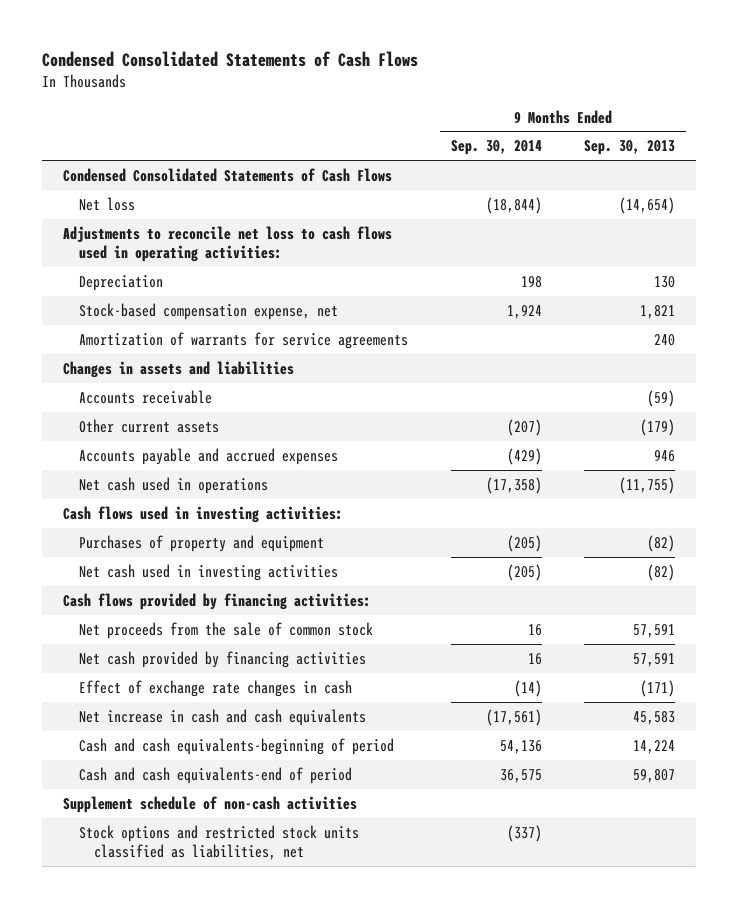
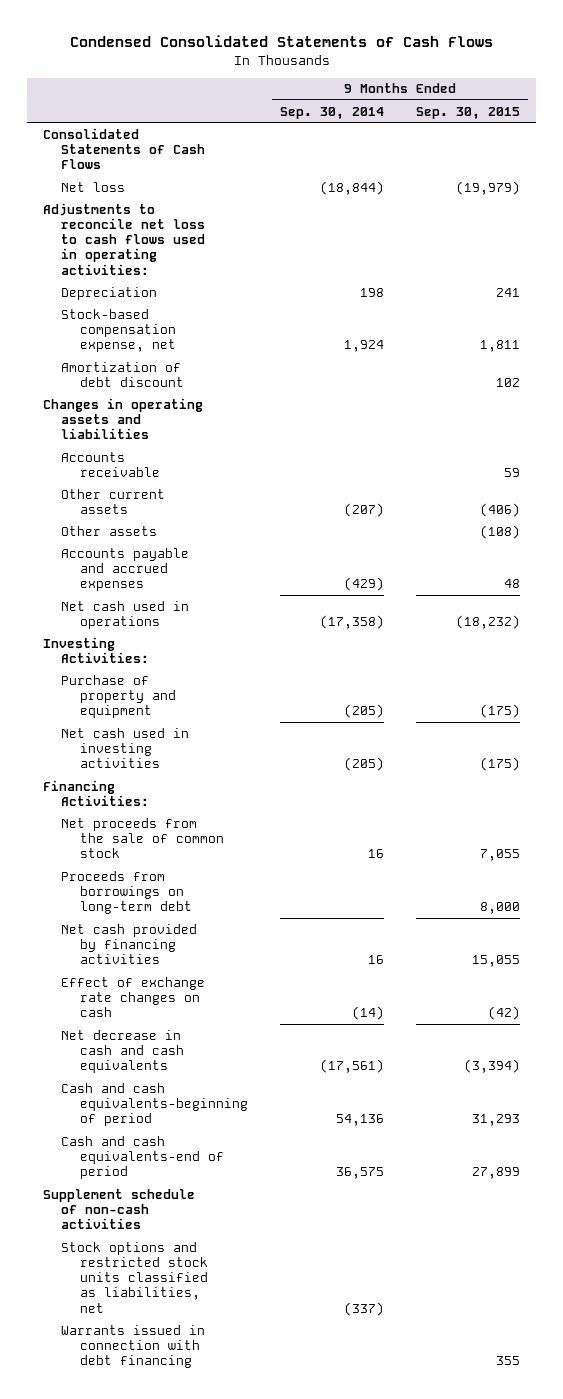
- | 9 Months Ended Sep. 30, 2014 | 9 Months Ended Sep. 30, 2013
+ | 9 Months Ended Sep. 30, 2014 | 9 Months Ended Sep. 30, 2015
- Condensed Consolidated Statements of Cash Flows
+ Consolidated Statements of Cash Flows
- Amortization of warrants for service agreements | | 240
- Changes in assets and liabilities
+ Amortization of debt discount | | 102
+ Changes in operating assets and liabilities
+ Other assets | | (108)
- Cash flows used in investing activities:
- Purchases of property and equipment | (205) | (82)
+ Investing Activities:
+ Purchase of property and equipment | (205) | (175)
- Cash flows provided by financing activities:
+ Financing Activities:
+ Proceeds from borrowings on long-term debt | | 8,000
- Effect of exchange rate changes in cash | (14) | (171)
- Net increase in cash and cash equivalents | (17,561) | 45,583
+ Effect of exchange rate changes on cash | (14) | (42)
+ Net decrease in cash and cash equivalents | (17,561) | (3,394)
+ Warrants issued in connection with debt financing | | 355

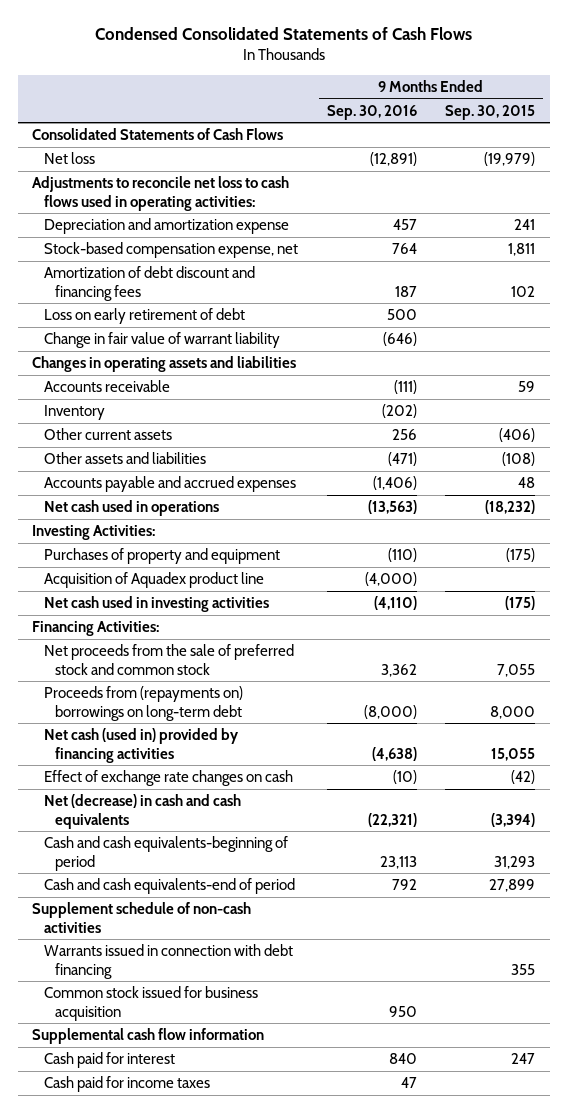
- | 9 Months Ended Sep. 30, 2014 | 9 Months Ended Sep. 30, 2015
+ | 9 Months Ended Sep. 30, 2016 | 9 Months Ended Sep. 30, 2015
- Depreciation | 198 | 241
+ Depreciation and amortization expense | 457 | 241
- Amortization of debt discount | | 102
+ Amortization of debt discount and financing fees | 187 | 102
+ Loss on early retirement of debt | 500 |
+ Change in fair value of warrant liability | (646) |
+ Inventory | (202) |
- Other assets | | (108)
+ Other assets and liabilities | (471) | (108)
- Purchase of property and equipment | (205) | (175)
+ Purchases of property and equipment | (110) | (175)
+ Acquisition of Aquadex product line | (4,000) |
- Net proceeds from the sale of common stock | 16 | 7,055
- Proceeds from borrowings on long-term debt | | 8,000
- Net cash provided by financing activities | 16 | 15,055
+ Net proceeds from the sale of preferred stock and common stock | 3,362 | 7,055
+ Proceeds from (repayments on) borrowings on long-term debt | (8,000) | 8,000
+ Net cash (used in) provided by financing activities | (4,638) | 15,055
- Net decrease in cash and cash equivalents | (17,561) | (3,394)
+ Net (decrease) in cash and cash equivalents | (22,321) | (3,394)
- Stock options and restricted stock units classified as liabilities, net | (337) |
+ Common stock issued for business acquisition | 950 |
+ Supplemental cash flow information
+ Cash paid for interest | 840 | 247
+ Cash paid for income taxes | 47 |

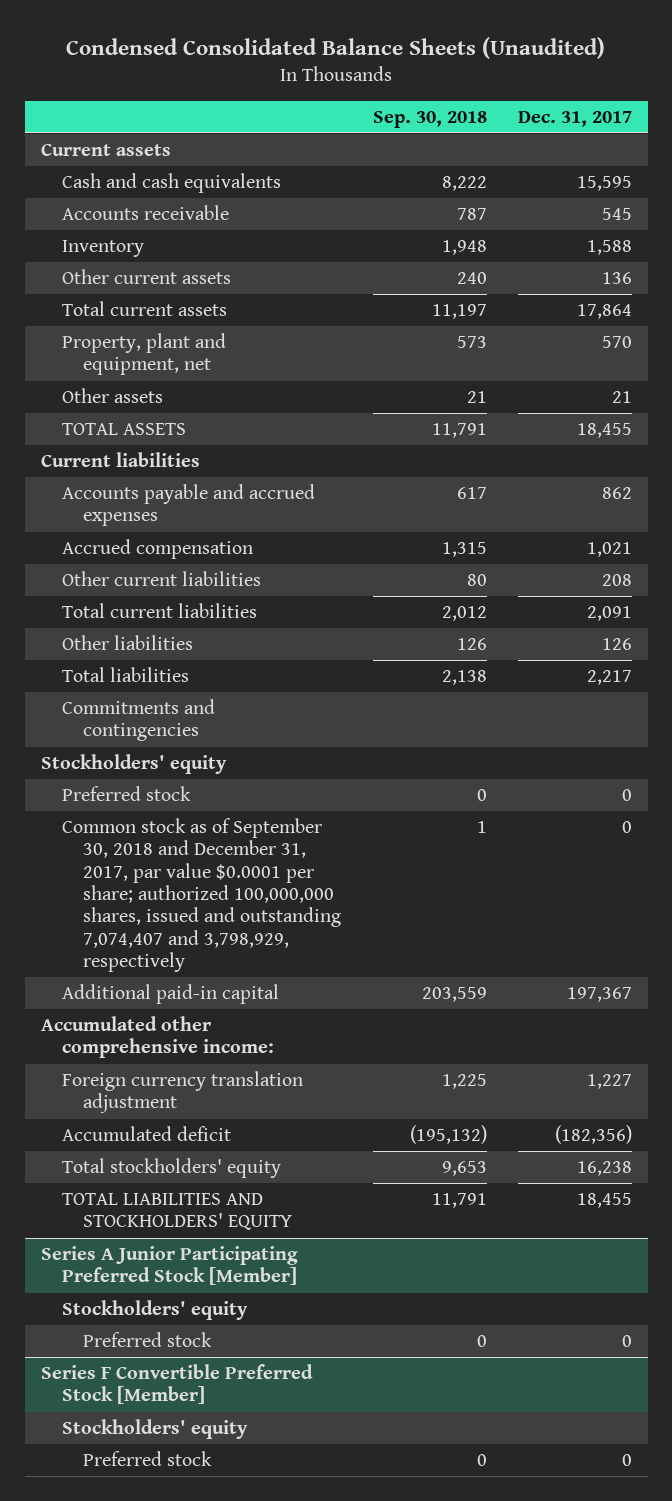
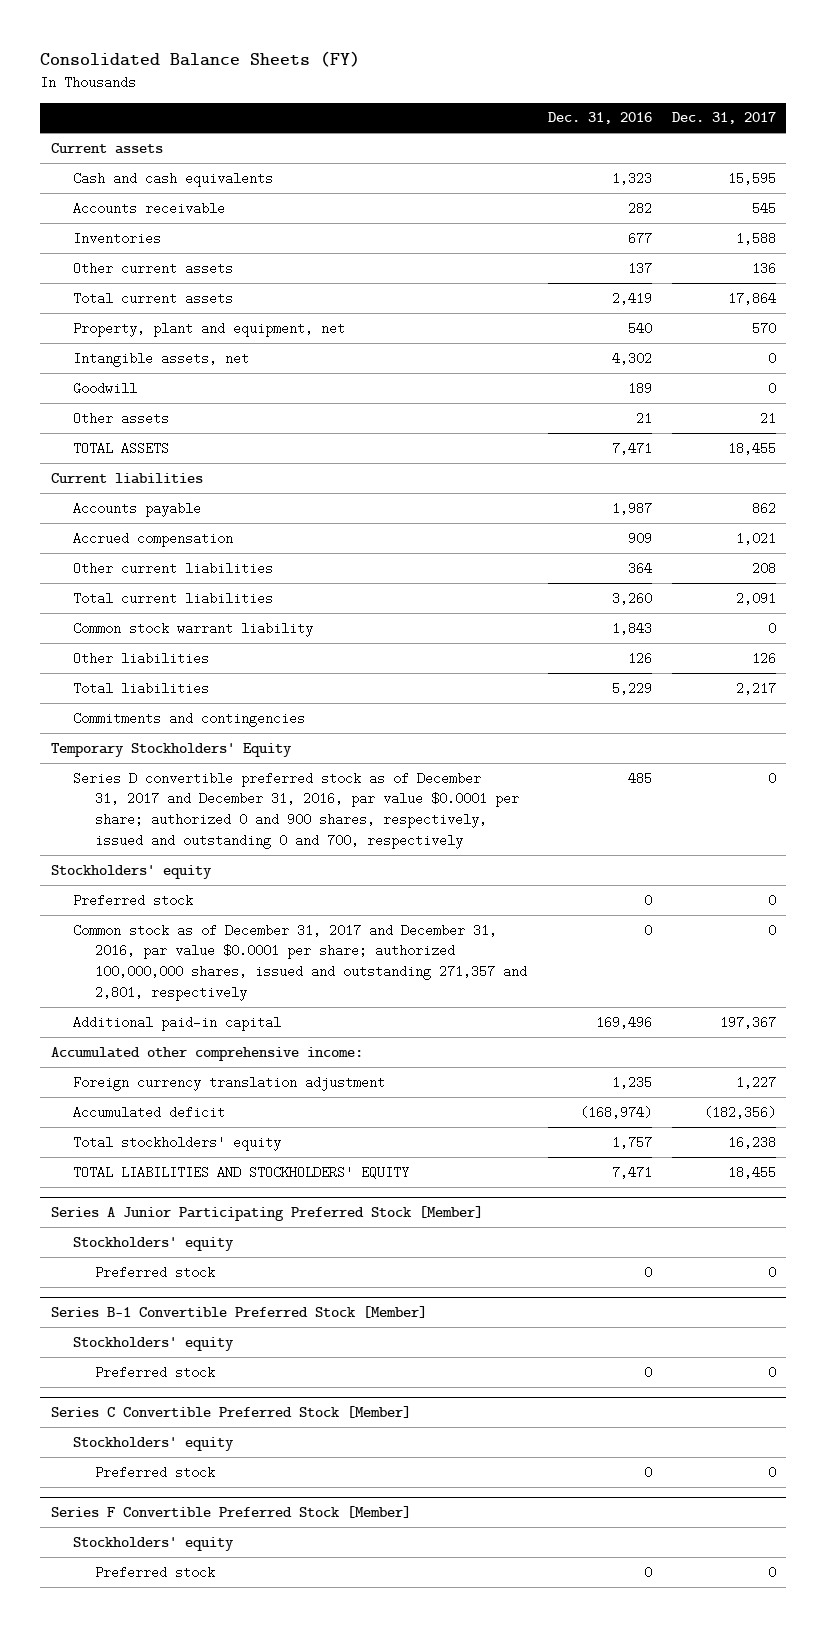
- Condensed Consolidated Balance Sheets (Unaudited)
+ Consolidated Balance Sheets (FY)
- | Sep. 30, 2018 | Dec. 31, 2017
+ | Dec. 31, 2016 | Dec. 31, 2017
- Inventory | 1,948 | 1,588
+ Inventories | 677 | 1,588
+ Intangible assets, net | 4,302 | 0
+ Goodwill | 189 | 0
- Accounts payable and accrued expenses | 617 | 862
+ Accounts payable | 1,987 | 862
+ Common stock warrant liability | 1,843 | 0
+ Temporary Stockholders' Equity
+ Series D convertible preferred stock as of December 31, 2017 and December 31, 2016, par value $0.0001 per share; authorized 0 and 900 shares, respectively, issued and outstanding 0 and 700, respectively | 485 | 0
- Common stock as of September 30, 2018 and December 31, 2017, par value $0.0001 per share; authorized 100,000,000 shares, issued and outstanding 7,074,407 and 3,798,929, respectively | 1 | 0
+ Common stock as of December 31, 2017 and December 31, 2016, par value $0.0001 per share; authorized 100,000,000 shares, issued and outstanding 271,357 and 2,801, respectively | 0 | 0
+ Series B-1 Convertible Preferred Stock [Member]
+ Stockholders' equity
+ Preferred stock | 0 | 0
+ Series C Convertible Preferred Stock [Member]
+ Stockholders' equity
+ Preferred stock | 0 | 0

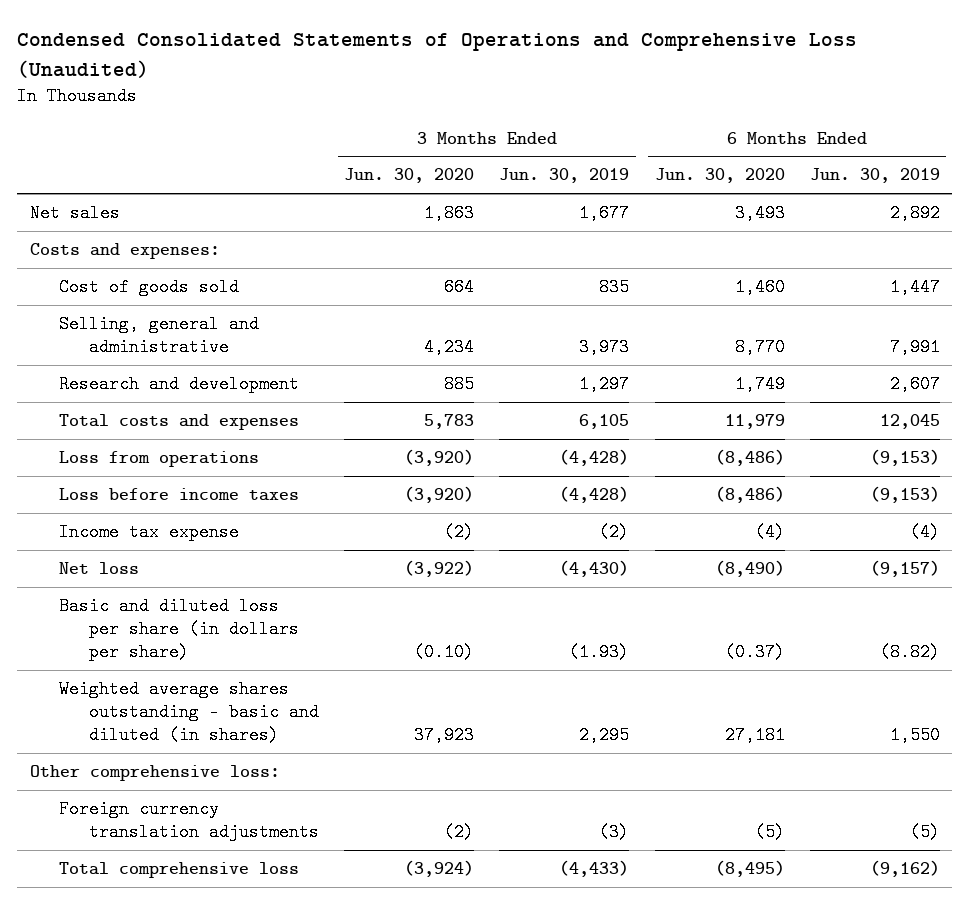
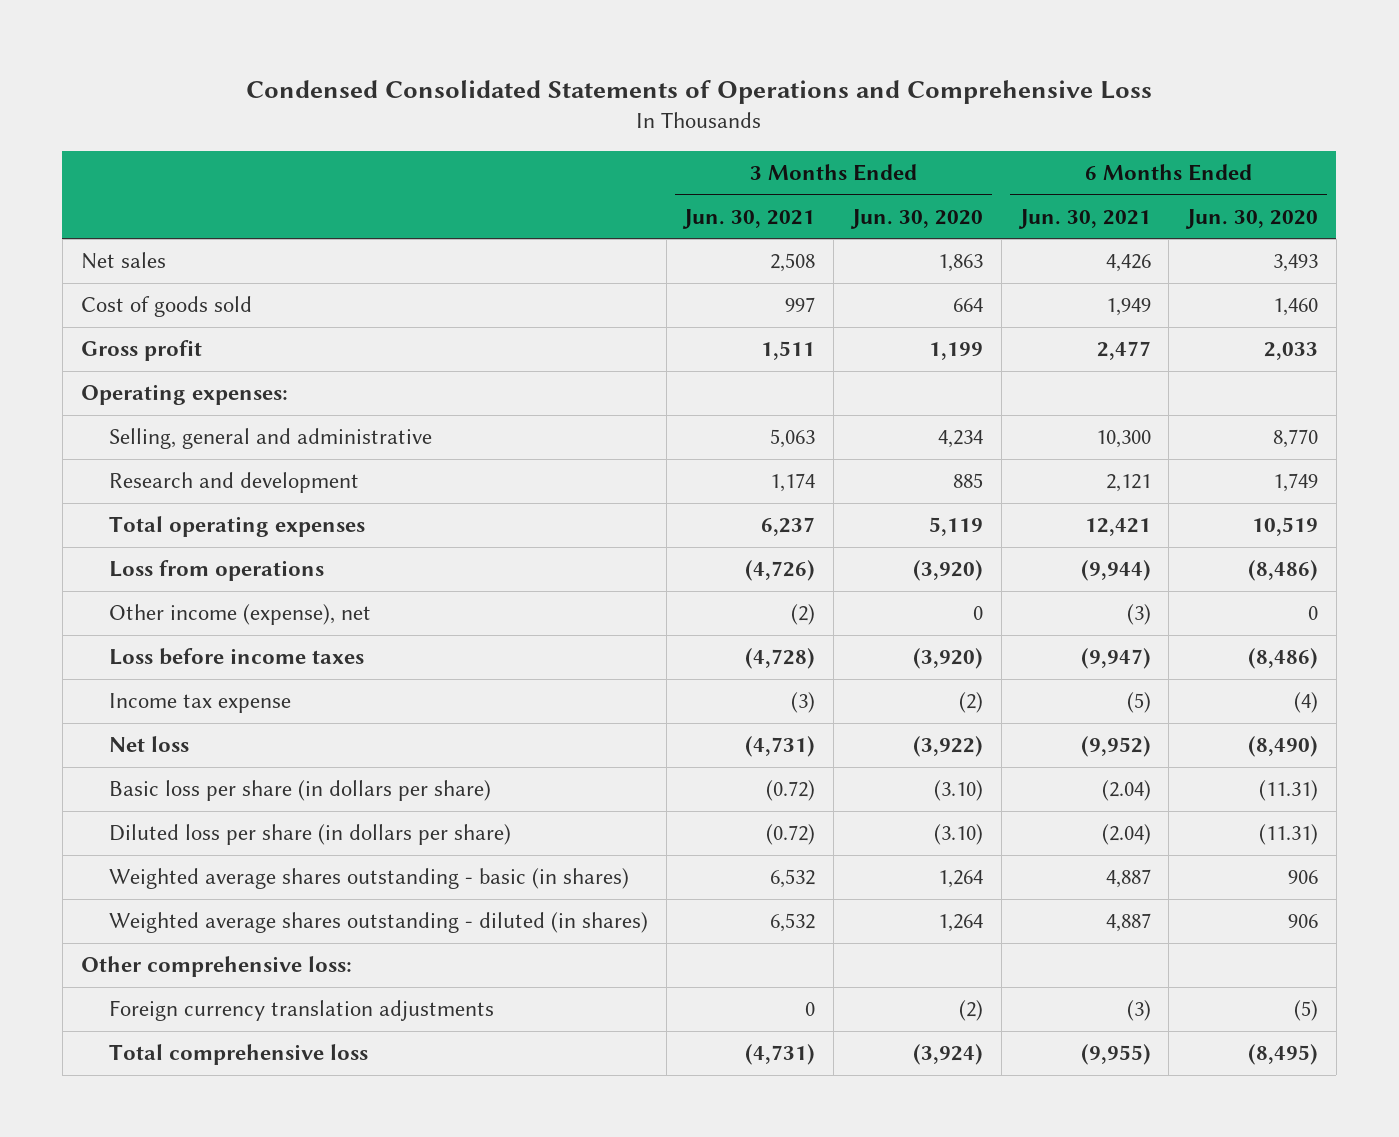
- Condensed Consolidated Statements of Operations and Comprehensive Loss (Unaudited)
+ Condensed Consolidated Statements of Operations and Comprehensive Loss
- | 3 Months Ended Jun. 30, 2020 | 3 Months Ended Jun. 30, 2019 | 6 Months Ended Jun. 30, 2020 | 6 Months Ended Jun. 30, 2019
+ | 3 Months Ended Jun. 30, 2021 | 3 Months Ended Jun. 30, 2020 | 6 Months Ended Jun. 30, 2021 | 6 Months Ended Jun. 30, 2020
- Costs and expenses:
+ Gross profit | 1,511 | 1,199 | 2,477 | 2,033
+ Operating expenses:
- Total costs and expenses | 5,783 | 6,105 | 11,979 | 12,045
+ Total operating expenses | 6,237 | 5,119 | 12,421 | 10,519
+ Other income (expense), net | (2) | 0 | (3) | 0
- Basic and diluted loss per share (in dollars per share) | (0.10) | (1.93) | (0.37) | (8.82)
- Weighted average shares outstanding - basic and diluted (in shares) | 37,923 | 2,295 | 27,181 | 1,550
+ Basic loss per share (in dollars per share) | (0.72) | (3.10) | (2.04) | (11.31)
+ Diluted loss per share (in dollars per share) | (0.72) | (3.10) | (2.04) | (11.31)
+ Weighted average shares outstanding - basic (in shares) | 6,532 | 1,264 | 4,887 | 906
+ Weighted average shares outstanding - diluted (in shares) | 6,532 | 1,264 | 4,887 | 906

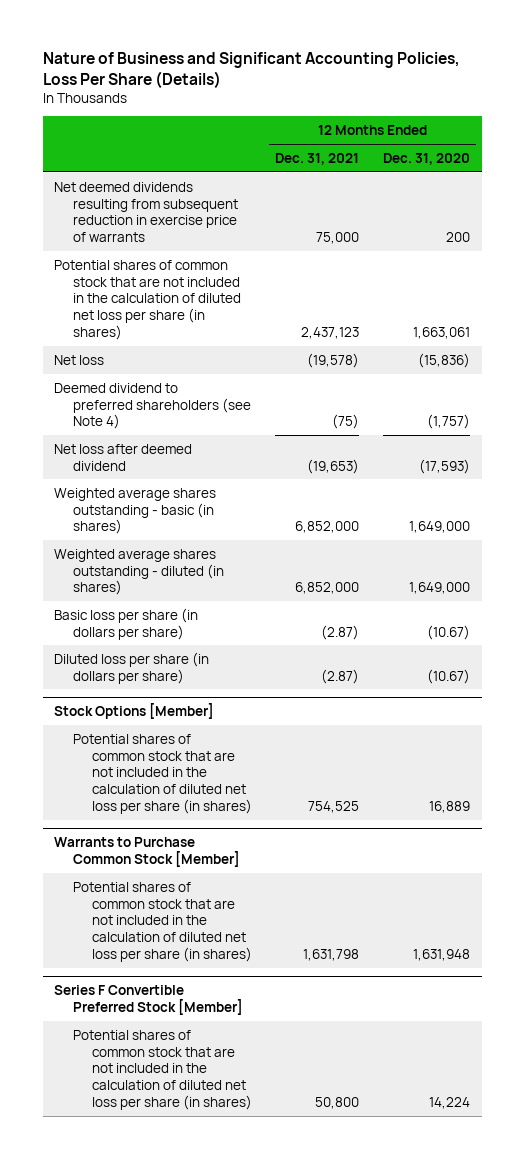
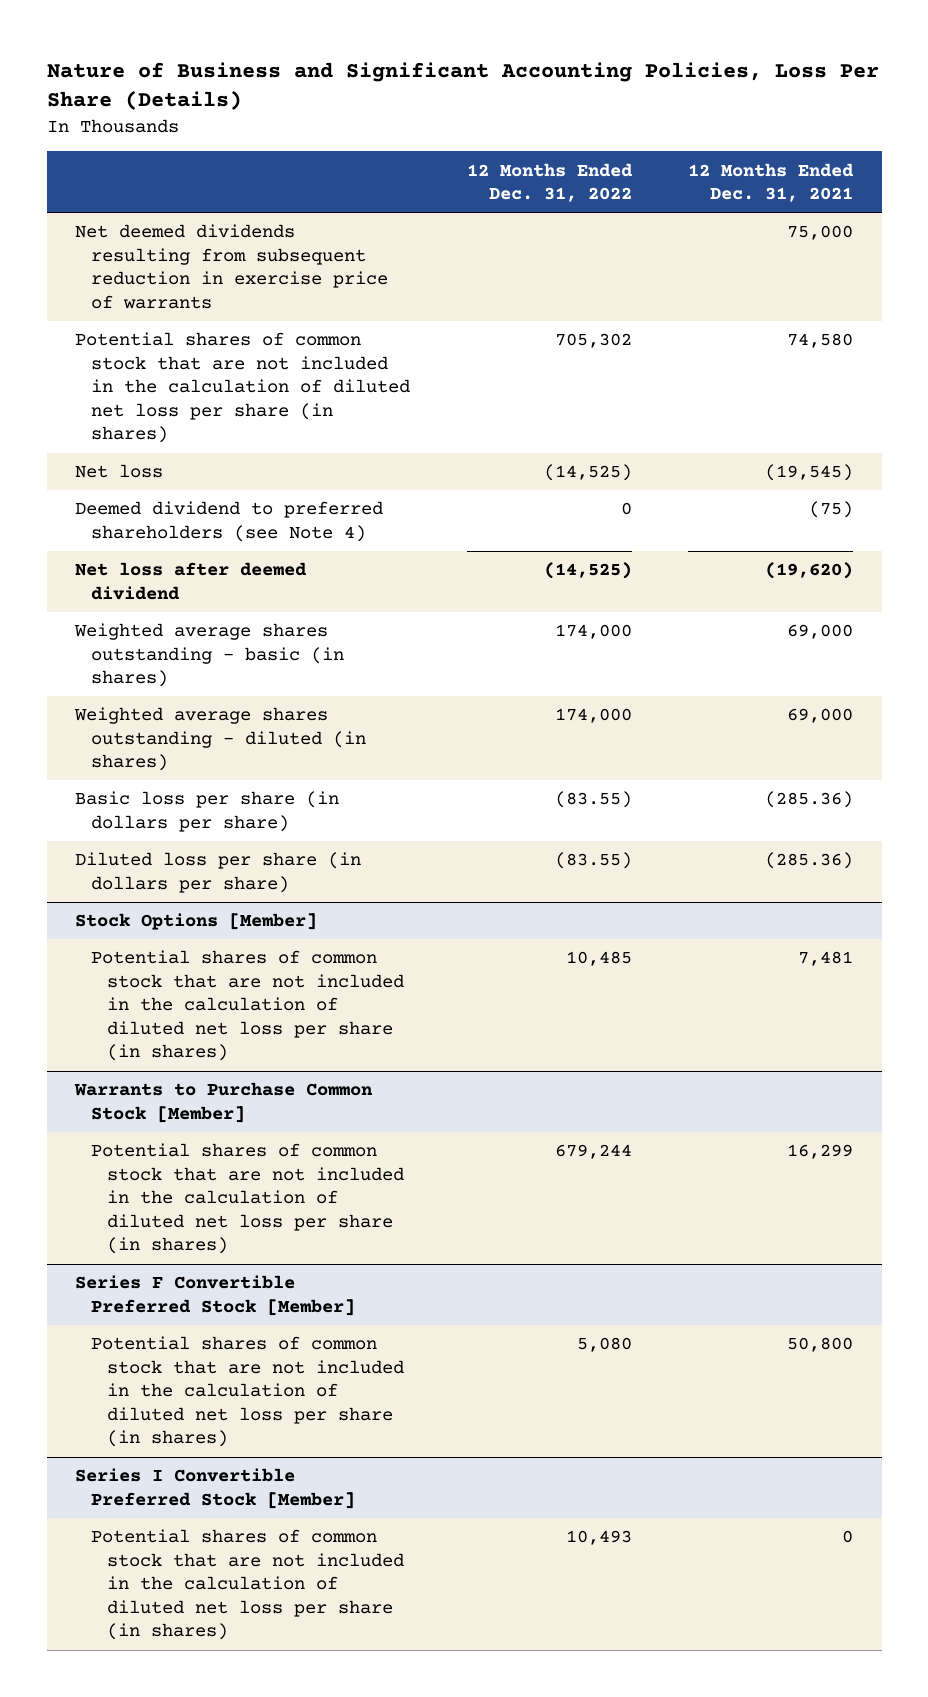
- | 12 Months Ended Dec. 31, 2021 | 12 Months Ended Dec. 31, 2020
+ | 12 Months Ended Dec. 31, 2022 | 12 Months Ended Dec. 31, 2021
- Potential shares of common stock that are not included in the calculation of diluted net loss per share (in shares) | 2,437,123 | 1,663,061
- Net loss | (19,578) | (15,836)
+ Potential shares of common stock that are not included in the calculation of diluted net loss per share (in shares) | 705,302 | 74,580
+ Net loss | (14,525) | (19,545)
- Net loss after deemed dividend | (19,653) | (17,593)
- Weighted average shares outstanding - basic (in shares) | 6,852,000 | 1,649,000
- Weighted average shares outstanding - diluted (in shares) | 6,852,000 | 1,649,000
- Basic loss per share (in dollars per share) | (2.87) | (10.67)
- Diluted loss per share (in dollars per share) | (2.87) | (10.67)
+ Net loss after deemed dividend | (14,525) | (19,620)
+ Weighted average shares outstanding - basic (in shares) | 174,000 | 69,000
+ Weighted average shares outstanding - diluted (in shares) | 174,000 | 69,000
+ Basic loss per share (in dollars per share) | (83.55) | (285.36)
+ Diluted loss per share (in dollars per share) | (83.55) | (285.36)
@ Stock Options [Member]
- Potential shares of common stock that are not included in the calculation of diluted net loss per share (in shares) | 754,525 | 16,889
+ Potential shares of common stock that are not included in the calculation of diluted net loss per share (in shares) | 10,485 | 7,481
@ Warrants to Purchase Common Stock [Member]
- Potential shares of common stock that are not included in the calculation of diluted net loss per share (in shares) | 1,631,798 | 1,631,948
+ Potential shares of common stock that are not included in the calculation of diluted net loss per share (in shares) | 679,244 | 16,299
+ Series I Convertible Preferred Stock [Member]
+ Potential shares of common stock that are not included in the calculation of diluted net loss per share (in shares) | 10,493 | 0

